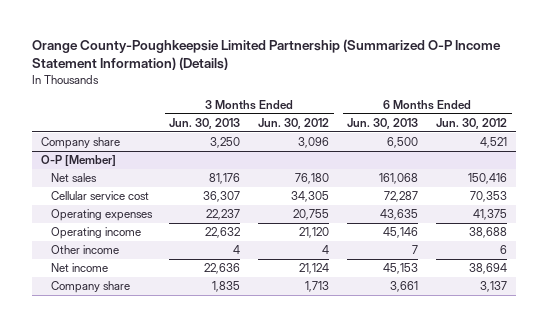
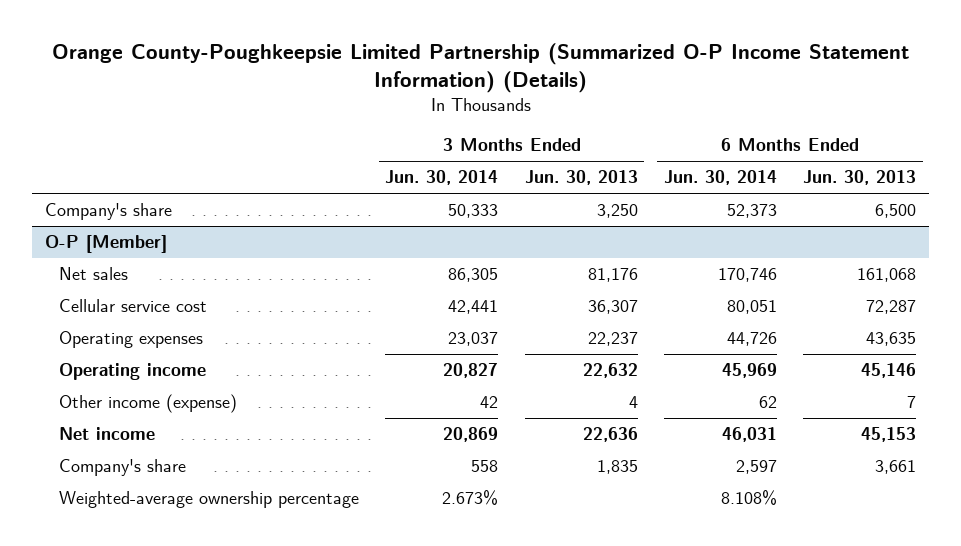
- | 3 Months Ended Jun. 30, 2013 | 3 Months Ended Jun. 30, 2012 | 6 Months Ended Jun. 30, 2013 | 6 Months Ended Jun. 30, 2012
+ | 3 Months Ended Jun. 30, 2014 | 3 Months Ended Jun. 30, 2013 | 6 Months Ended Jun. 30, 2014 | 6 Months Ended Jun. 30, 2013
- Company share | 3,250 | 3,096 | 6,500 | 4,521
+ Company's share | 50,333 | 3,250 | 52,373 | 6,500
@ O-P [Member]
- Other income | 4 | 4 | 7 | 6
+ Other income (expense) | 42 | 4 | 62 | 7
- Company share | 1,835 | 1,713 | 3,661 | 3,137
+ Company's share | 558 | 1,835 | 2,597 | 3,661
+ Weighted-average ownership percentage | 2.673% | | 8.108% |

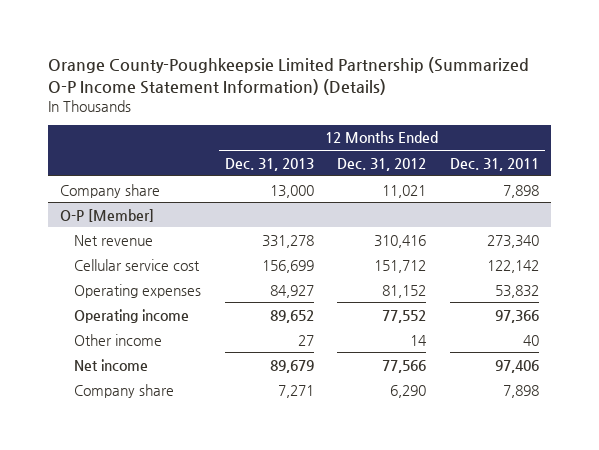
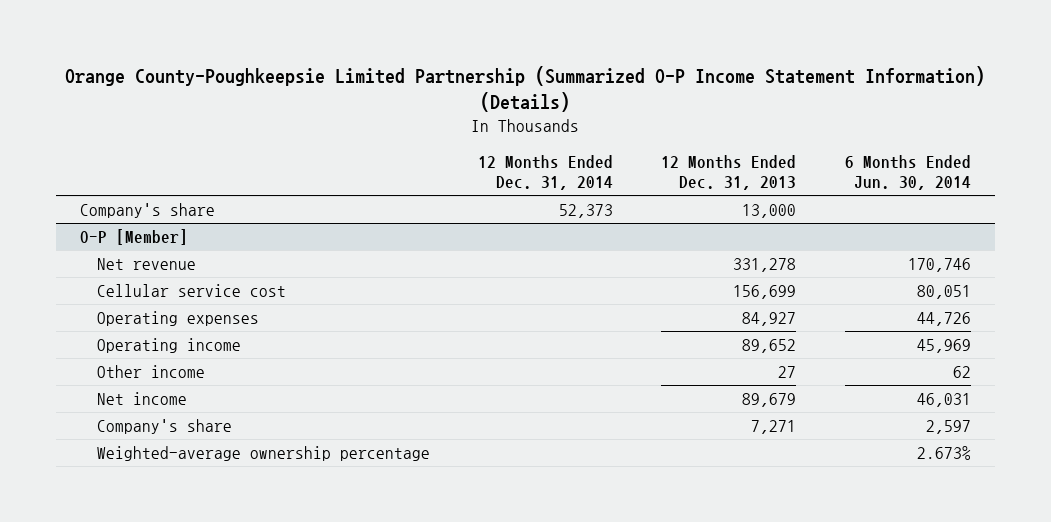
- | 12 Months Ended Dec. 31, 2013 | 12 Months Ended Dec. 31, 2012 | 12 Months Ended Dec. 31, 2011
+ | 12 Months Ended Dec. 31, 2014 | 12 Months Ended Dec. 31, 2013 | 6 Months Ended Jun. 30, 2014
- Company share | 13,000 | 11,021 | 7,898
+ Company's share | 52,373 | 13,000 |
@ O-P [Member]
- Company share | 7,271 | 6,290 | 7,898
+ Company's share | | 7,271 | 2,597
+ Weighted-average ownership percentage | | | 2.673%

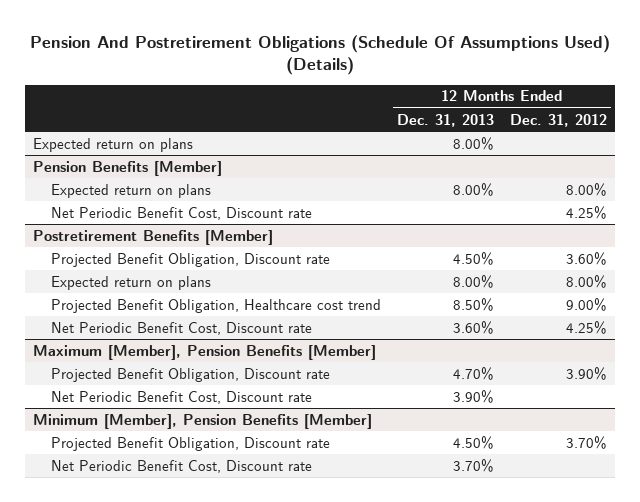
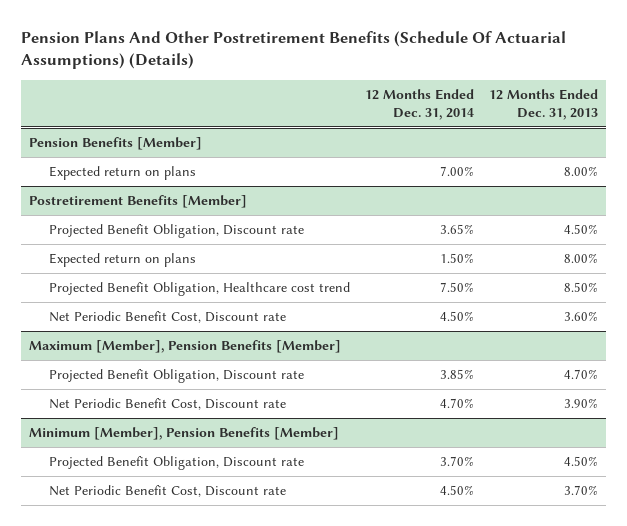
- Pension And Postretirement Obligations (Schedule Of Assumptions Used) (Details)
+ Pension Plans And Other Postretirement Benefits (Schedule Of Actuarial Assumptions) (Details)
- | 12 Months Ended Dec. 31, 2013 | 12 Months Ended Dec. 31, 2012
+ | 12 Months Ended Dec. 31, 2014 | 12 Months Ended Dec. 31, 2013
- Expected return on plans | 8.00% |
@ Pension Benefits [Member]
- Net Periodic Benefit Cost, Discount rate | | 4.25%

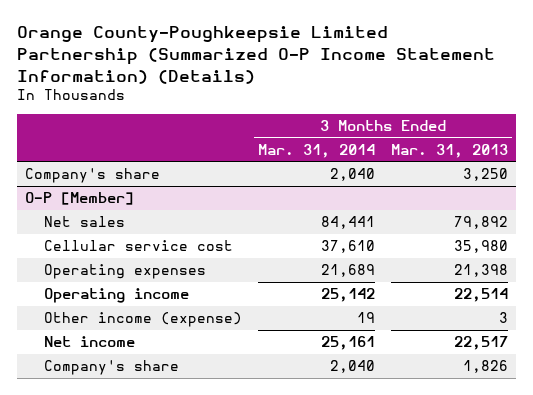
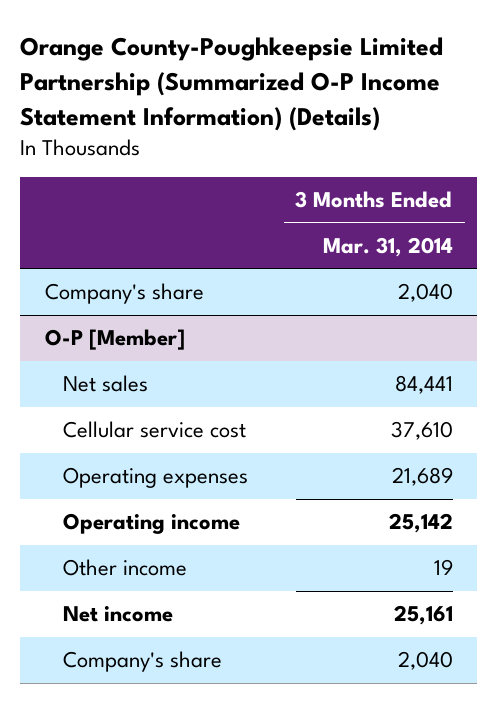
- | 3 Months Ended Mar. 31, 2014 | 3 Months Ended Mar. 31, 2013
+ | 3 Months Ended Mar. 31, 2014
@ O-P [Member]
- Other income (expense) | 19 | 3
+ Other income | 19

